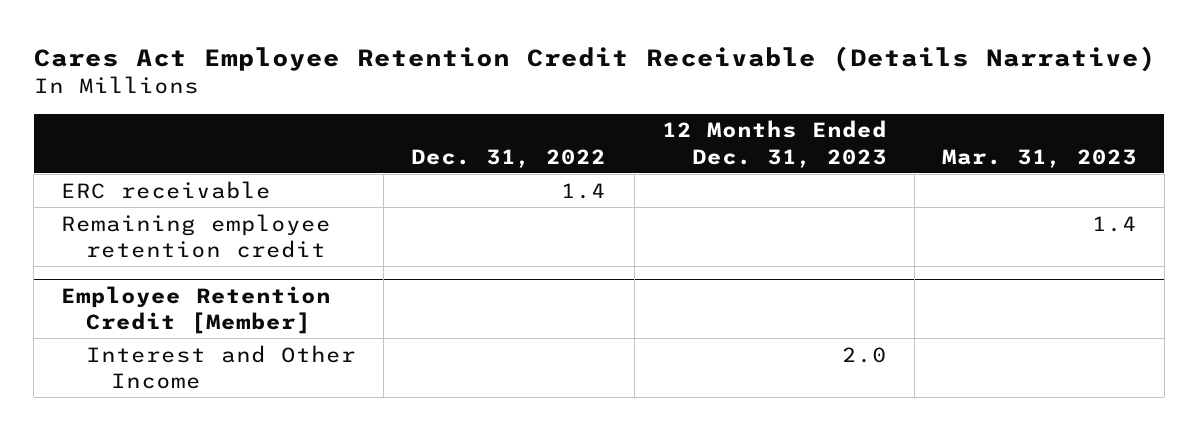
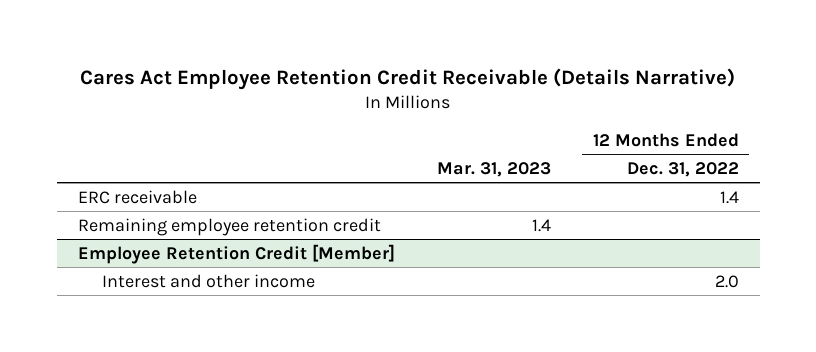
- | Dec. 31, 2022 | 12 Months Ended Dec. 31, 2023 | Mar. 31, 2023
+ | Mar. 31, 2023 | 12 Months Ended Dec. 31, 2022
@ Employee Retention Credit [Member]
- Interest and Other Income | | 2.0 |
+ Interest and other income | | 2.0

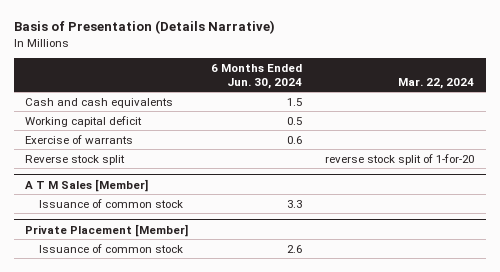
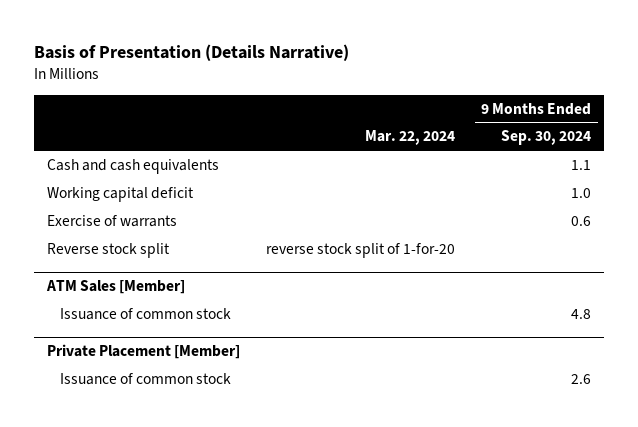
- | 6 Months Ended Jun. 30, 2024 | Mar. 22, 2024
+ | Mar. 22, 2024 | 9 Months Ended Sep. 30, 2024
- A T M Sales [Member]
+ ATM Sales [Member]

